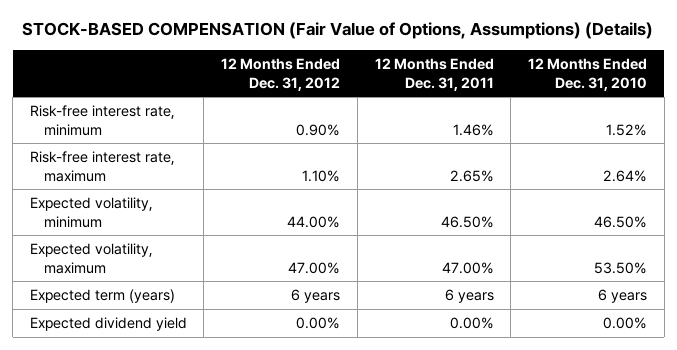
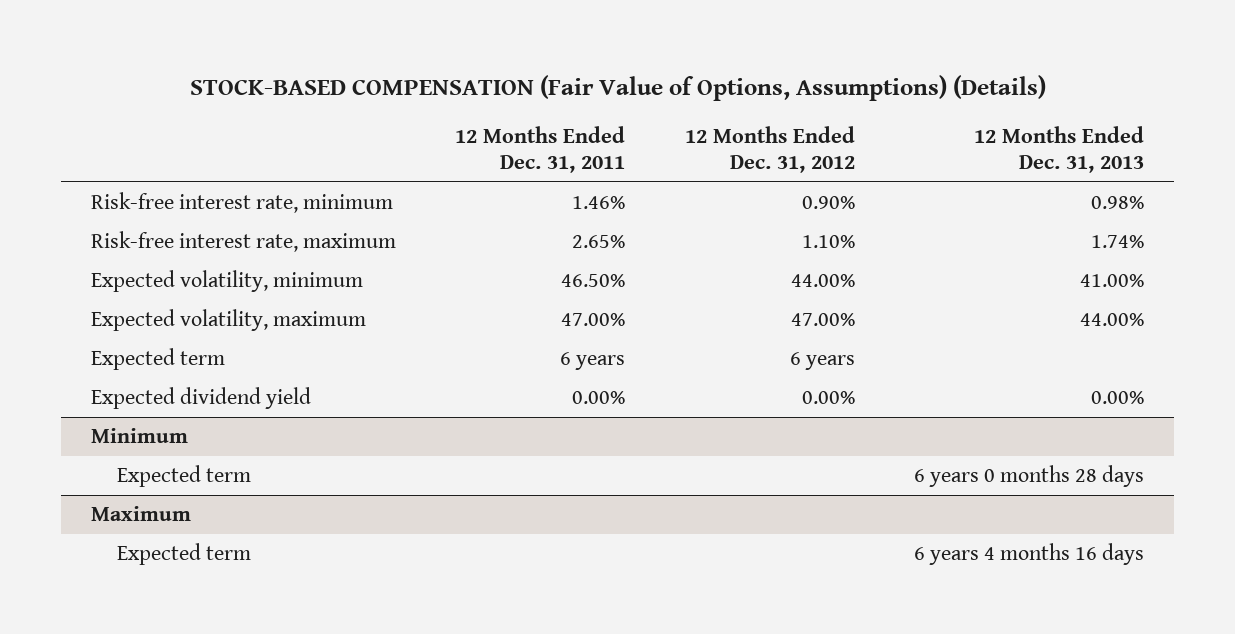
- | 12 Months Ended Dec. 31, 2012 | 12 Months Ended Dec. 31, 2011 | 12 Months Ended Dec. 31, 2010
+ | 12 Months Ended Dec. 31, 2011 | 12 Months Ended Dec. 31, 2012 | 12 Months Ended Dec. 31, 2013
- Expected term (years) | 6 years | 6 years | 6 years
+ Expected term | 6 years | 6 years |
+ Minimum
+ Expected term | | | 6 years 0 months 28 days
+ Maximum
+ Expected term | | | 6 years 4 months 16 days

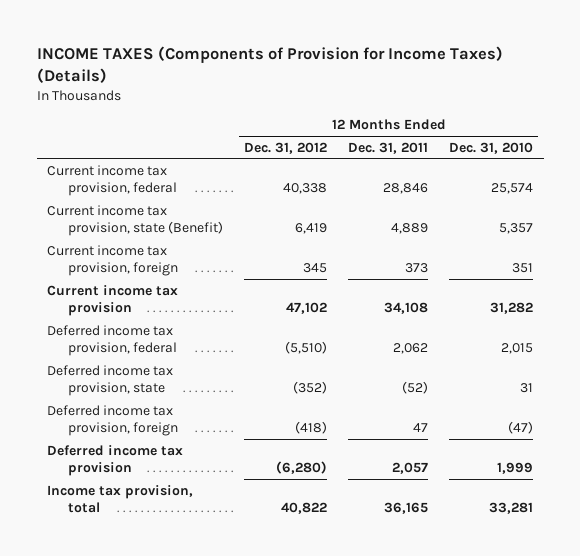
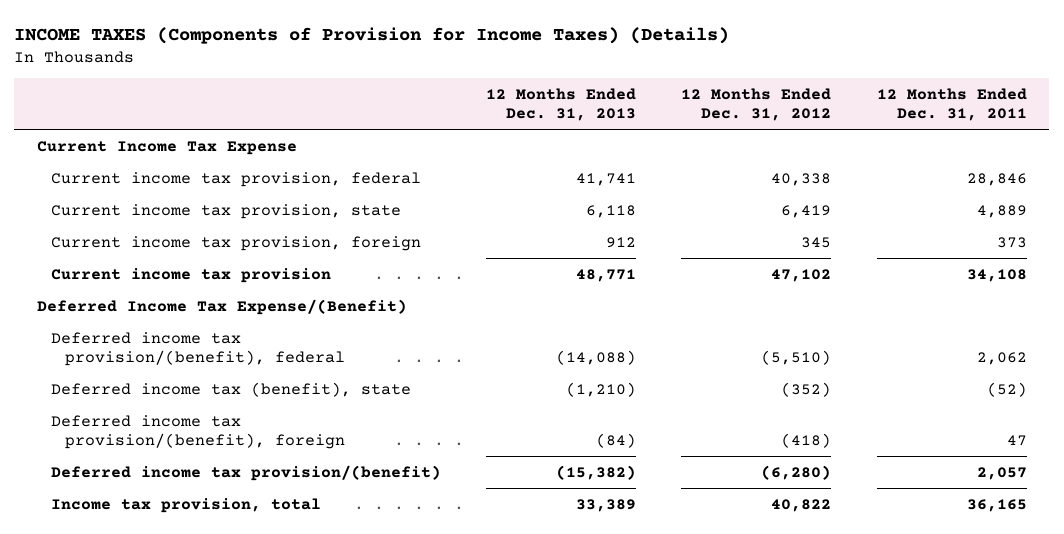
- | 12 Months Ended Dec. 31, 2012 | 12 Months Ended Dec. 31, 2011 | 12 Months Ended Dec. 31, 2010
+ | 12 Months Ended Dec. 31, 2013 | 12 Months Ended Dec. 31, 2012 | 12 Months Ended Dec. 31, 2011
+ Current Income Tax Expense
- Current income tax provision, state (Benefit) | 6,419 | 4,889 | 5,357
+ Current income tax provision, state | 6,118 | 6,419 | 4,889
- Deferred income tax provision, federal | (5,510) | 2,062 | 2,015
- Deferred income tax provision, state | (352) | (52) | 31
- Deferred income tax provision, foreign | (418) | 47 | (47)
- Deferred income tax provision | (6,280) | 2,057 | 1,999
+ Deferred Income Tax Expense/(Benefit)
+ Deferred income tax provision/(benefit), federal | (14,088) | (5,510) | 2,062
+ Deferred income tax (benefit), state | (1,210) | (352) | (52)
+ Deferred income tax provision/(benefit), foreign | (84) | (418) | 47
+ Deferred income tax provision/(benefit) | (15,382) | (6,280) | 2,057

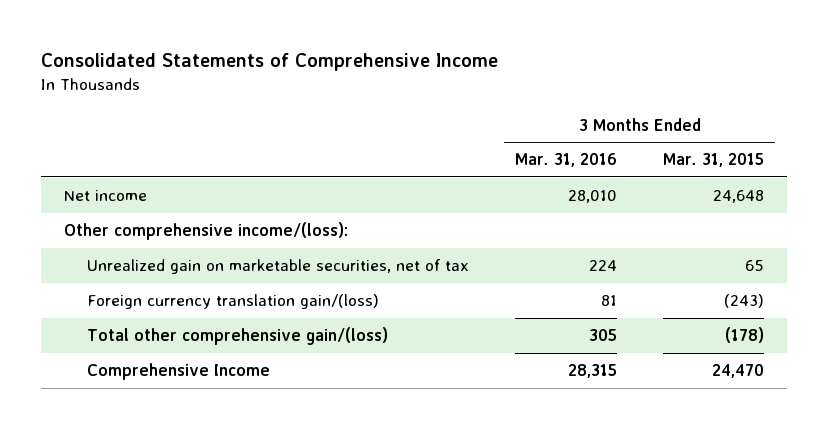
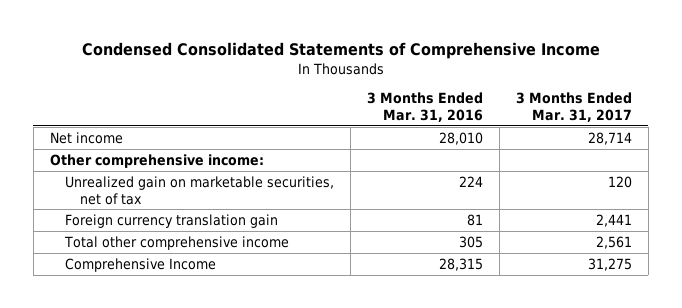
- Consolidated Statements of Comprehensive Income
+ Condensed Consolidated Statements of Comprehensive Income
- | 3 Months Ended Mar. 31, 2016 | 3 Months Ended Mar. 31, 2015
+ | 3 Months Ended Mar. 31, 2016 | 3 Months Ended Mar. 31, 2017
- Other comprehensive income/(loss):
+ Other comprehensive income:
- Foreign currency translation gain/(loss) | 81 | (243)
- Total other comprehensive gain/(loss) | 305 | (178)
+ Foreign currency translation gain | 81 | 2,441
+ Total other comprehensive income | 305 | 2,561

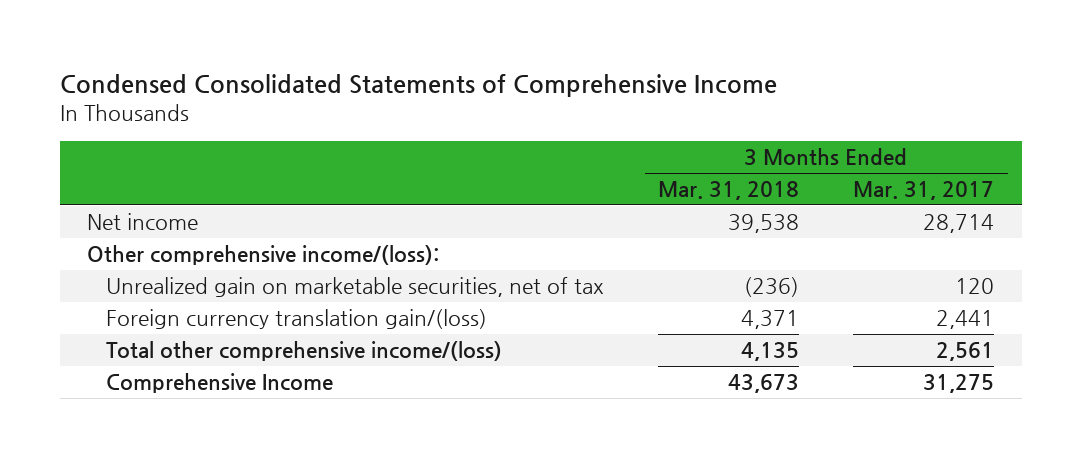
- | 3 Months Ended Mar. 31, 2016 | 3 Months Ended Mar. 31, 2017
+ | 3 Months Ended Mar. 31, 2018 | 3 Months Ended Mar. 31, 2017
- Other comprehensive income:
+ Other comprehensive income/(loss):
- Foreign currency translation gain | 81 | 2,441
- Total other comprehensive income | 305 | 2,561
+ Foreign currency translation gain/(loss) | 4,371 | 2,441
+ Total other comprehensive income/(loss) | 4,135 | 2,561

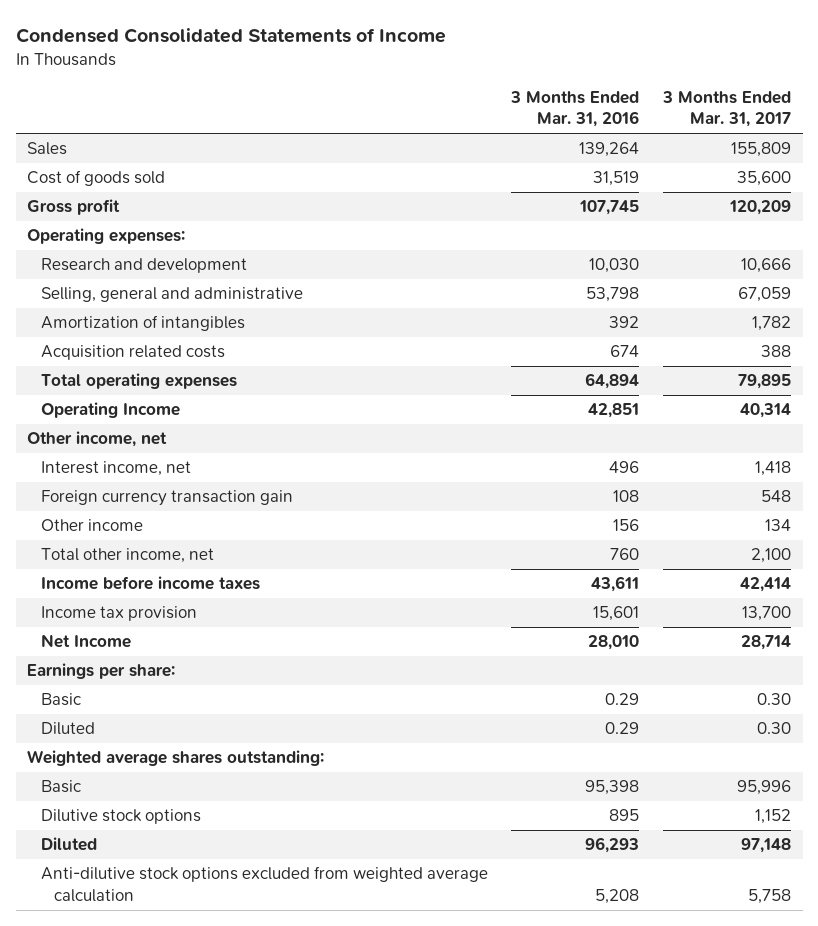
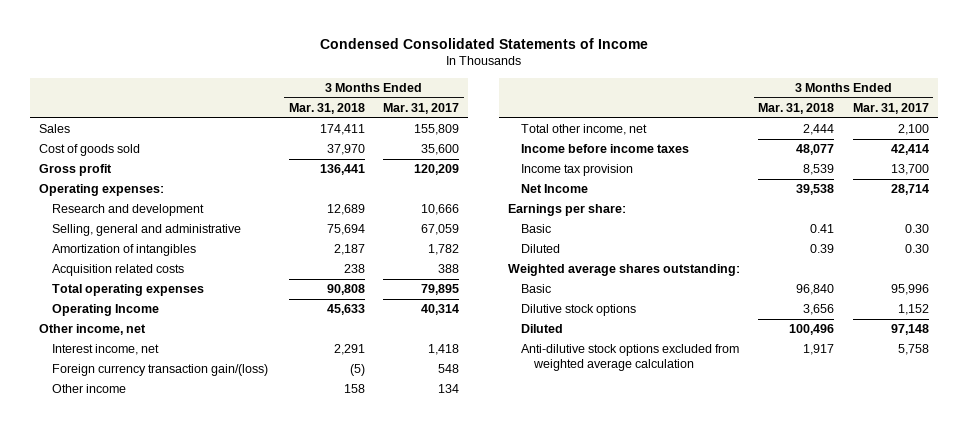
- | 3 Months Ended Mar. 31, 2016 | 3 Months Ended Mar. 31, 2017
+ | 3 Months Ended Mar. 31, 2018 | 3 Months Ended Mar. 31, 2017
- Foreign currency transaction gain | 108 | 548
+ Foreign currency transaction gain/(loss) | (5) | 548

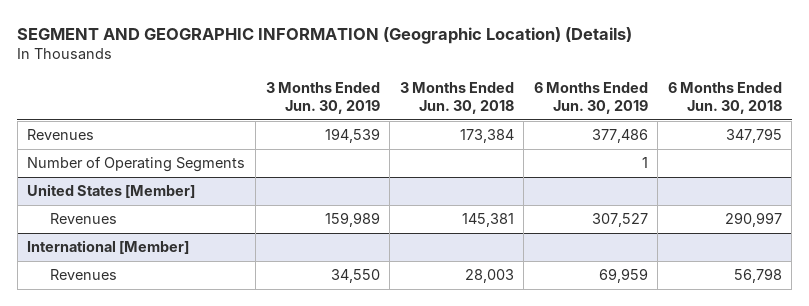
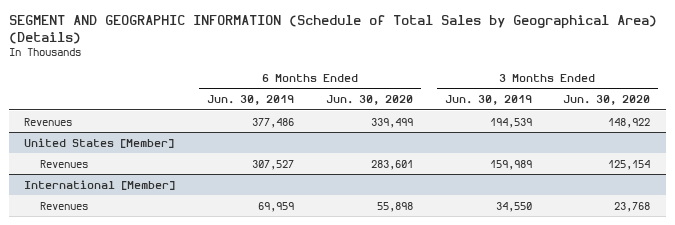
- SEGMENT AND GEOGRAPHIC INFORMATION (Geographic Location) (Details)
+ SEGMENT AND GEOGRAPHIC INFORMATION (Schedule of Total Sales by Geographical Area) (Details)
- | 3 Months Ended Jun. 30, 2019 | 3 Months Ended Jun. 30, 2018 | 6 Months Ended Jun. 30, 2019 | 6 Months Ended Jun. 30, 2018
+ | 6 Months Ended Jun. 30, 2019 | 6 Months Ended Jun. 30, 2020 | 3 Months Ended Jun. 30, 2019 | 3 Months Ended Jun. 30, 2020
- Number of Operating Segments | | | 1 |

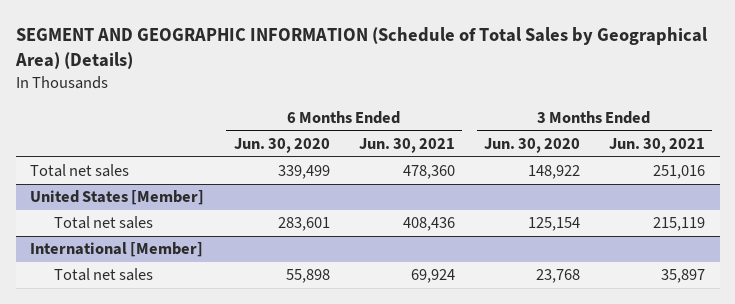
- | 6 Months Ended Jun. 30, 2019 | 6 Months Ended Jun. 30, 2020 | 3 Months Ended Jun. 30, 2019 | 3 Months Ended Jun. 30, 2020
+ | 6 Months Ended Jun. 30, 2020 | 6 Months Ended Jun. 30, 2021 | 3 Months Ended Jun. 30, 2020 | 3 Months Ended Jun. 30, 2021
- Revenues | 377,486 | 339,499 | 194,539 | 148,922
+ Total net sales | 339,499 | 478,360 | 148,922 | 251,016
@ United States [Member]
- Revenues | 307,527 | 283,601 | 159,989 | 125,154
+ Total net sales | 283,601 | 408,436 | 125,154 | 215,119
@ International [Member]
- Revenues | 69,959 | 55,898 | 34,550 | 23,768
+ Total net sales | 55,898 | 69,924 | 23,768 | 35,897

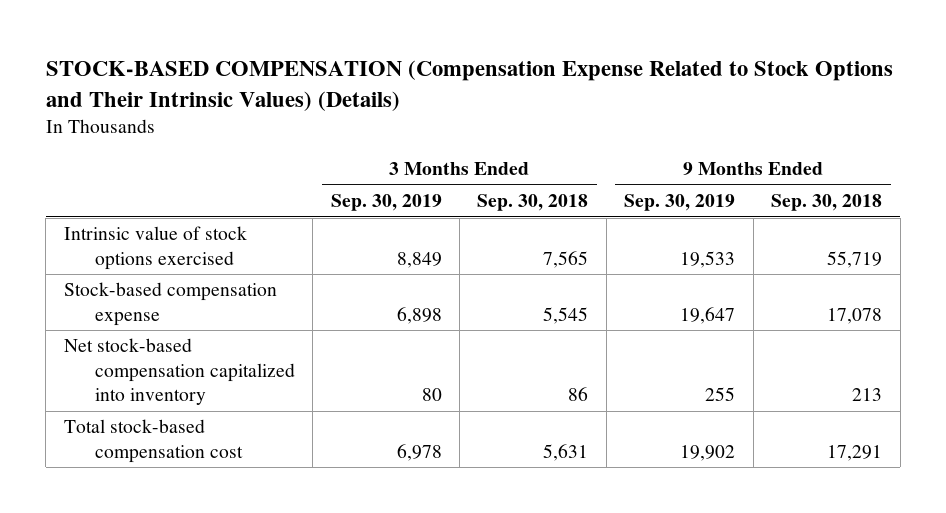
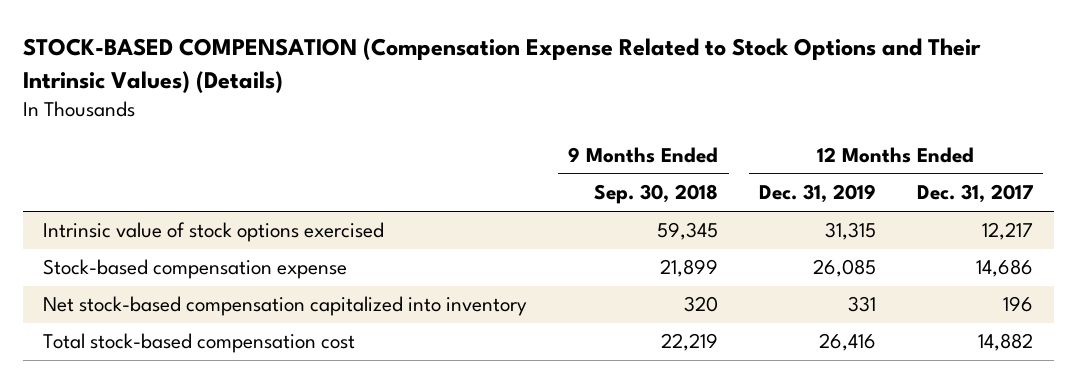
- | 3 Months Ended Sep. 30, 2019 | 3 Months Ended Sep. 30, 2018 | 9 Months Ended Sep. 30, 2019 | 9 Months Ended Sep. 30, 2018
+ | 9 Months Ended Sep. 30, 2018 | 12 Months Ended Dec. 31, 2019 | 12 Months Ended Dec. 31, 2017
- Intrinsic value of stock options exercised | 8,849 | 7,565 | 19,533 | 55,719
- Stock-based compensation expense | 6,898 | 5,545 | 19,647 | 17,078
- Net stock-based compensation capitalized into inventory | 80 | 86 | 255 | 213
- Total stock-based compensation cost | 6,978 | 5,631 | 19,902 | 17,291
+ Intrinsic value of stock options exercised | 59,345 | 31,315 | 12,217
+ Stock-based compensation expense | 21,899 | 26,085 | 14,686
+ Net stock-based compensation capitalized into inventory | 320 | 331 | 196
+ Total stock-based compensation cost | 22,219 | 26,416 | 14,882

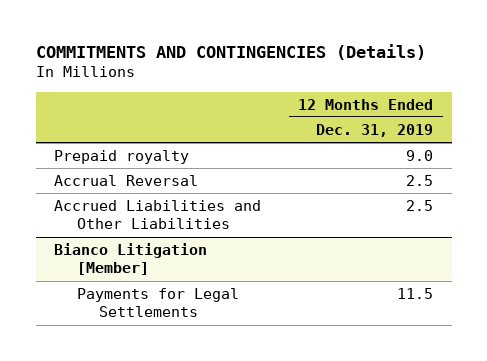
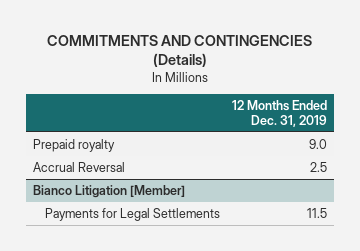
- Accrued Liabilities and Other Liabilities | 2.5

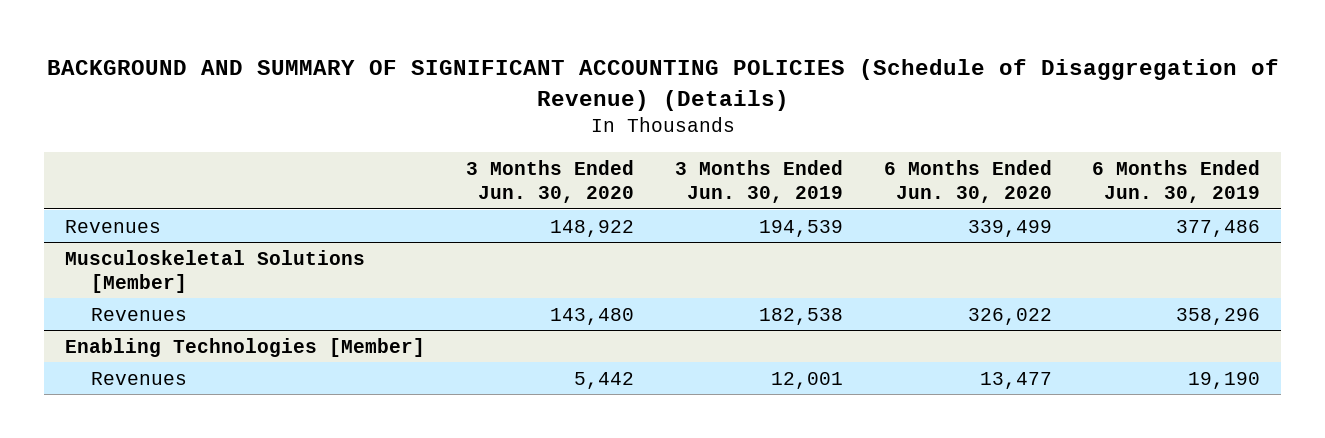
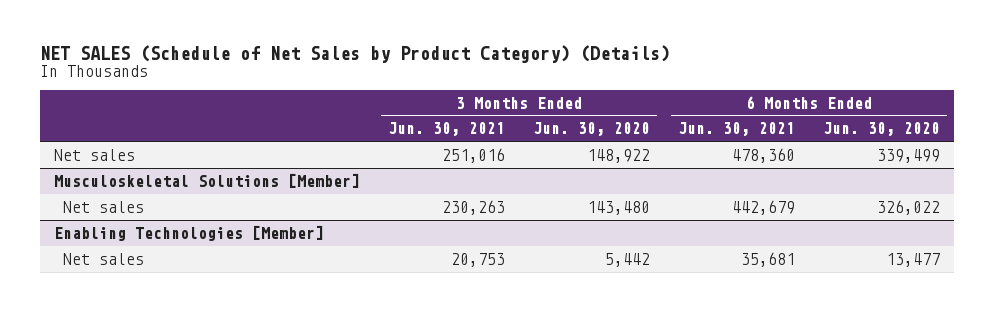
- BACKGROUND AND SUMMARY OF SIGNIFICANT ACCOUNTING POLICIES (Schedule of Disaggregation of Revenue) (Details)
+ NET SALES (Schedule of Net Sales by Product Category) (Details)
- | 3 Months Ended Jun. 30, 2020 | 3 Months Ended Jun. 30, 2019 | 6 Months Ended Jun. 30, 2020 | 6 Months Ended Jun. 30, 2019
+ | 3 Months Ended Jun. 30, 2021 | 3 Months Ended Jun. 30, 2020 | 6 Months Ended Jun. 30, 2021 | 6 Months Ended Jun. 30, 2020
- Revenues | 148,922 | 194,539 | 339,499 | 377,486
+ Net sales | 251,016 | 148,922 | 478,360 | 339,499
@ Musculoskeletal Solutions [Member]
- Revenues | 143,480 | 182,538 | 326,022 | 358,296
+ Net sales | 230,263 | 143,480 | 442,679 | 326,022
@ Enabling Technologies [Member]
- Revenues | 5,442 | 12,001 | 13,477 | 19,190
+ Net sales | 20,753 | 5,442 | 35,681 | 13,477

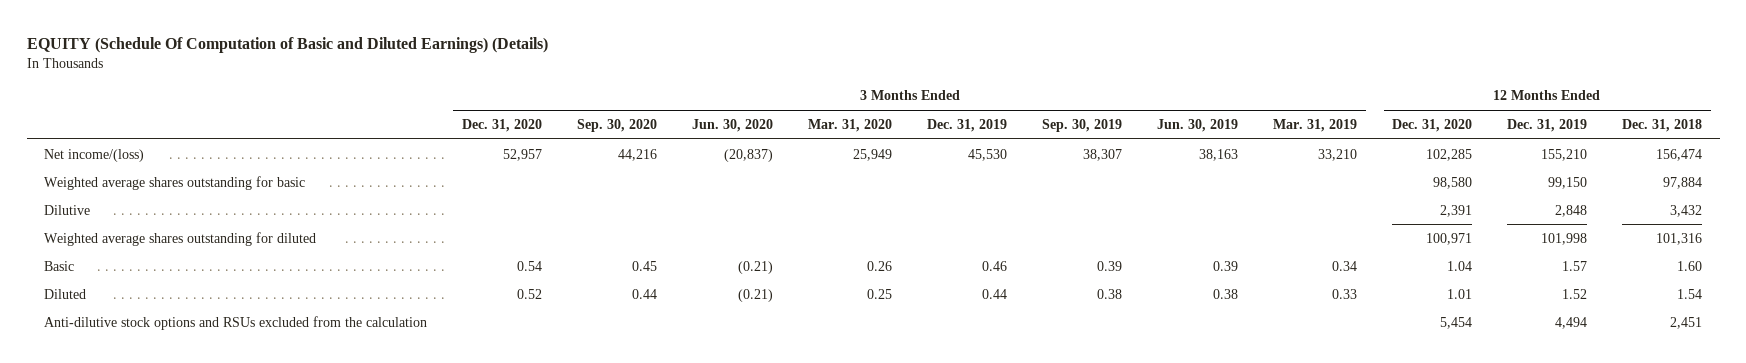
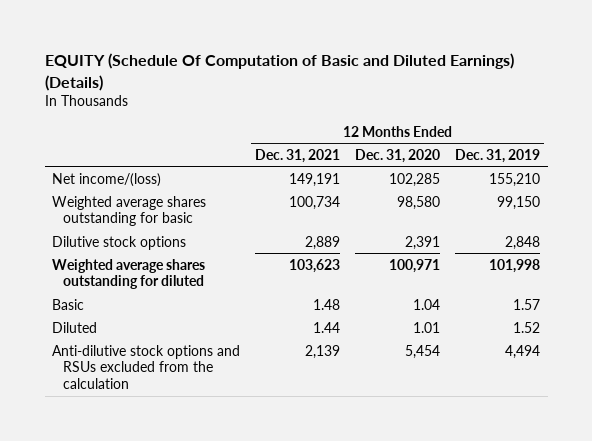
- | 3 Months Ended Dec. 31, 2020 | 3 Months Ended Sep. 30, 2020 | 3 Months Ended Jun. 30, 2020 | 3 Months Ended Mar. 31, 2020 | 3 Months Ended Dec. 31, 2019 | 3 Months Ended Sep. 30, 2019 | 3 Months Ended Jun. 30, 2019 | 3 Months Ended Mar. 31, 2019 | 12 Months Ended Dec. 31, 2020 | 12 Months Ended Dec. 31, 2019 | 12 Months Ended Dec. 31, 2018
+ | 12 Months Ended Dec. 31, 2021 | 12 Months Ended Dec. 31, 2020 | 12 Months Ended Dec. 31, 2019
- Dilutive | | | | | | | | | 2,391 | 2,848 | 3,432
+ Dilutive stock options | 2,889 | 2,391 | 2,848

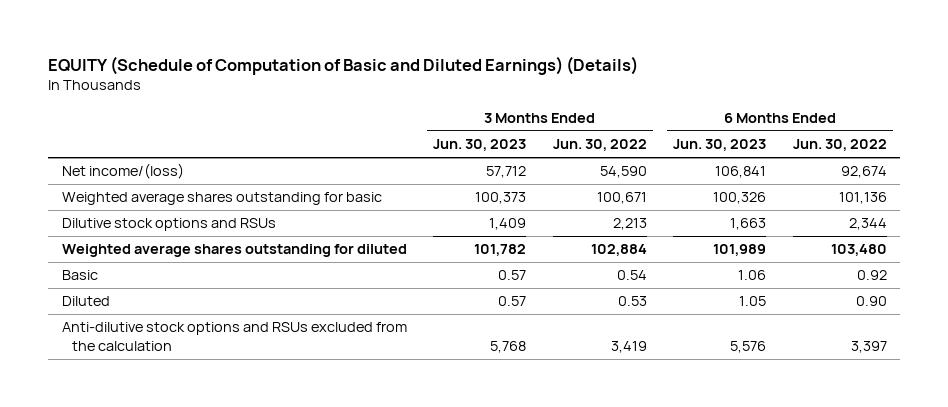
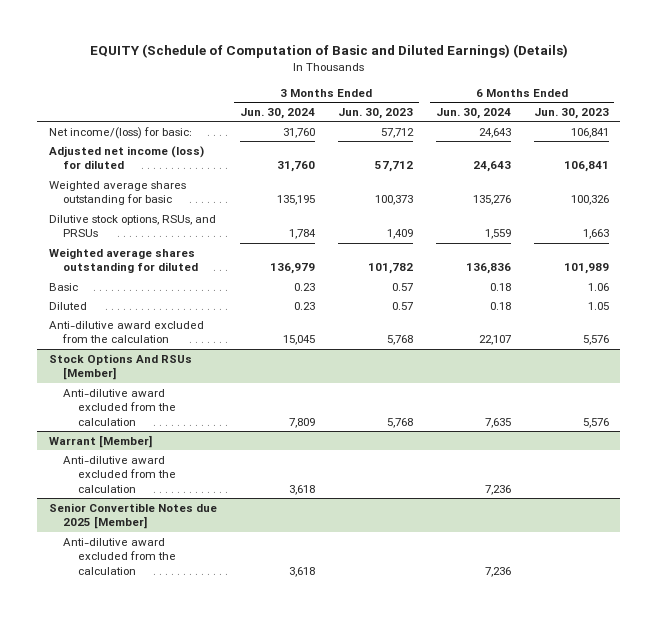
- | 3 Months Ended Jun. 30, 2023 | 3 Months Ended Jun. 30, 2022 | 6 Months Ended Jun. 30, 2023 | 6 Months Ended Jun. 30, 2022
+ | 3 Months Ended Jun. 30, 2024 | 3 Months Ended Jun. 30, 2023 | 6 Months Ended Jun. 30, 2024 | 6 Months Ended Jun. 30, 2023
- Net income/(loss) | 57,712 | 54,590 | 106,841 | 92,674
+ Net income/(loss) for basic: | 31,760 | 57,712 | 24,643 | 106,841
+ Adjusted net income (loss) for diluted | 31,760 | 57,712 | 24,643 | 106,841
- Dilutive stock options and RSUs | 1,409 | 2,213 | 1,663 | 2,344
+ Dilutive stock options, RSUs, and PRSUs | 1,784 | 1,409 | 1,559 | 1,663
- Anti-dilutive stock options and RSUs excluded from the calculation | 5,768 | 3,419 | 5,576 | 3,397
+ Anti-dilutive award excluded from the calculation | 15,045 | 5,768 | 22,107 | 5,576
+ Stock Options And RSUs [Member]
+ Anti-dilutive award excluded from the calculation | 7,809 | 5,768 | 7,635 | 5,576
+ Warrant [Member]
+ Anti-dilutive award excluded from the calculation | 3,618 | | 7,236 |
+ Senior Convertible Notes due 2025 [Member]
+ Anti-dilutive award excluded from the calculation | 3,618 | | 7,236 |

